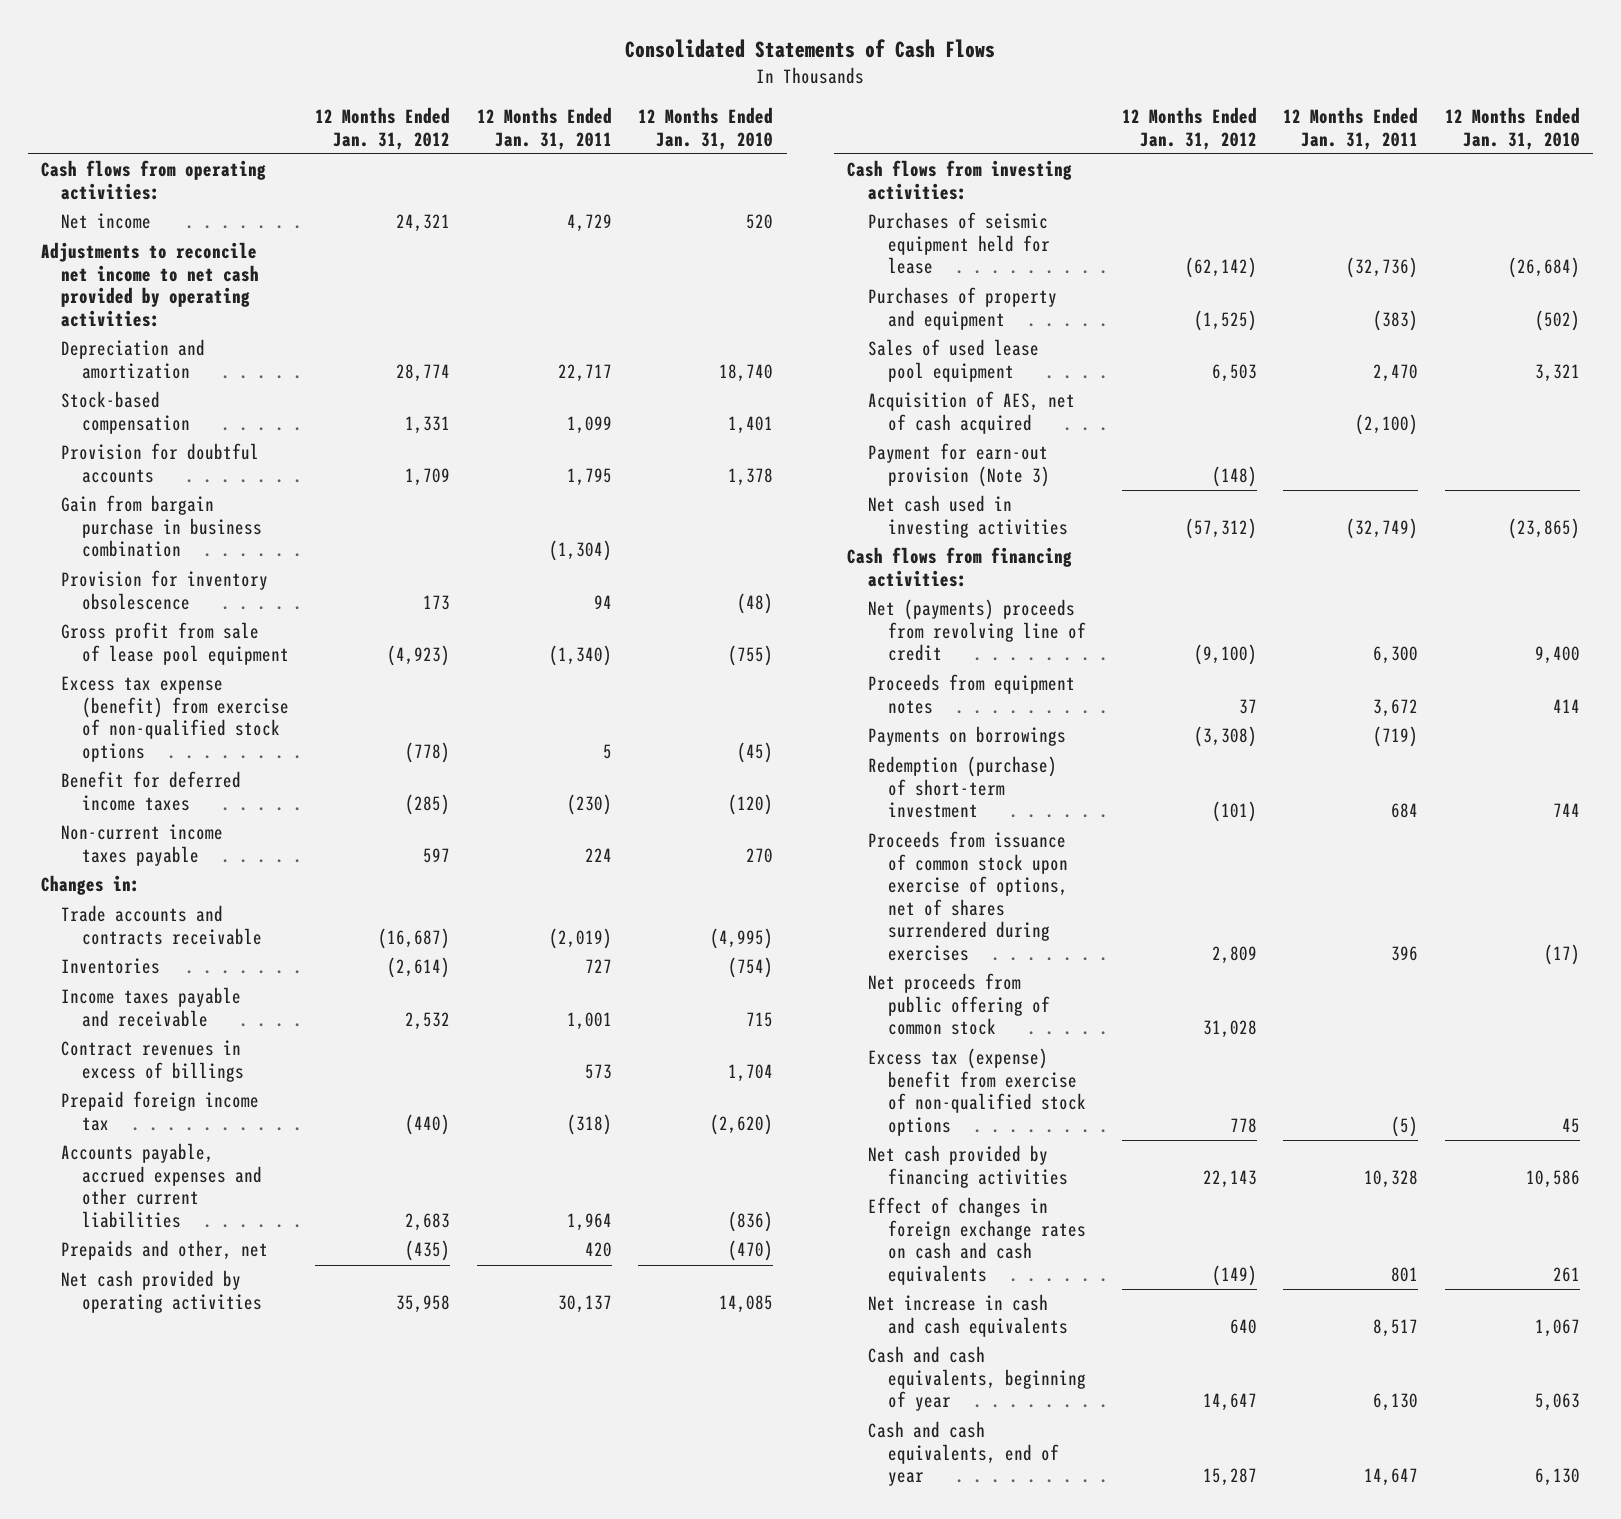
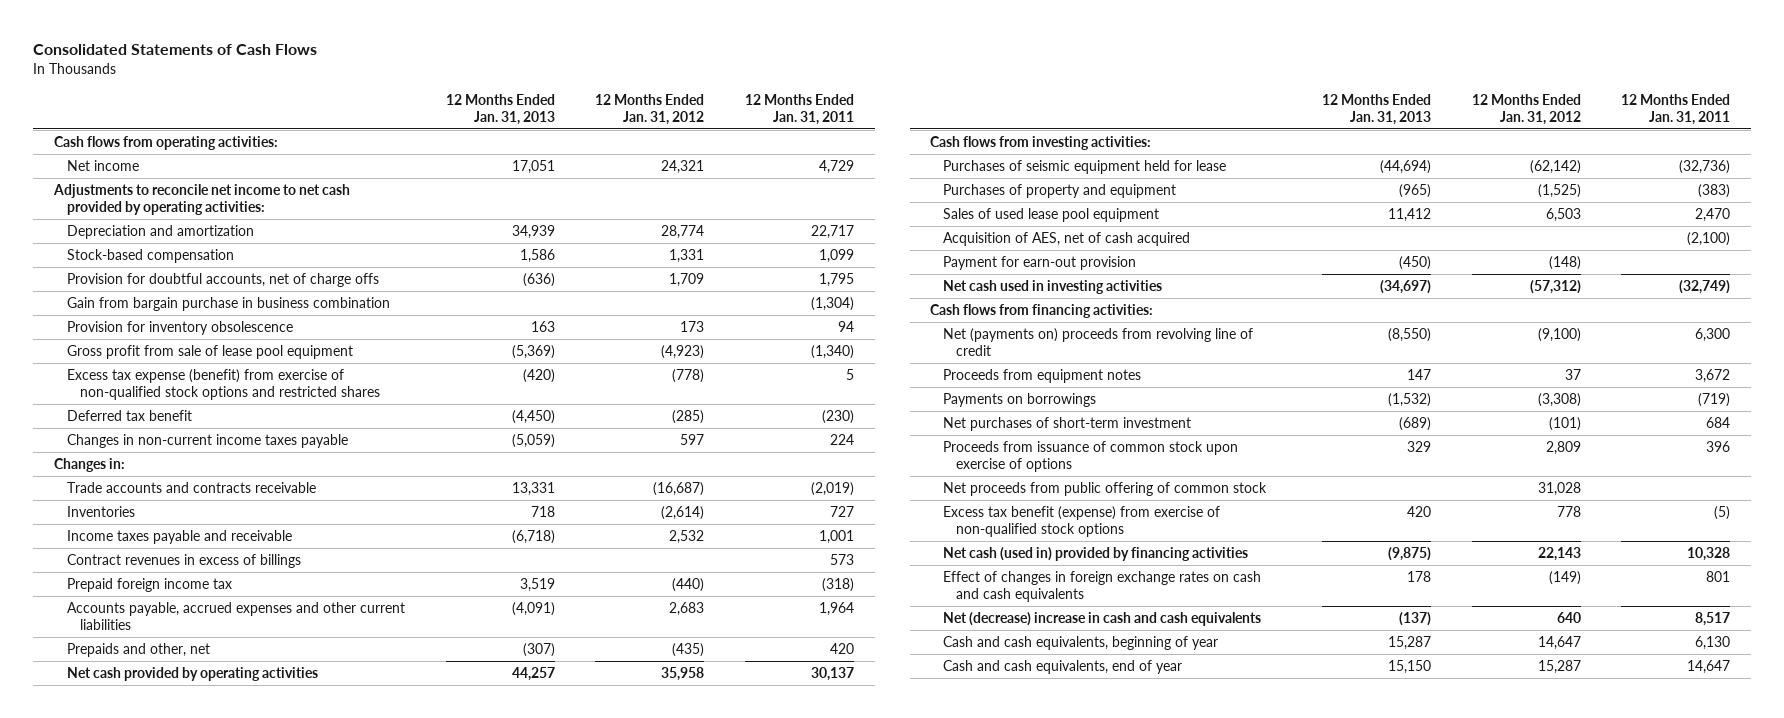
- | 12 Months Ended Jan. 31, 2012 | 12 Months Ended Jan. 31, 2011 | 12 Months Ended Jan. 31, 2010
+ | 12 Months Ended Jan. 31, 2013 | 12 Months Ended Jan. 31, 2012 | 12 Months Ended Jan. 31, 2011
- Provision for doubtful accounts | 1,709 | 1,795 | 1,378
+ Provision for doubtful accounts, net of charge offs | (636) | 1,709 | 1,795
- Excess tax expense (benefit) from exercise of non-qualified stock options | (778) | 5 | (45)
- Benefit for deferred income taxes | (285) | (230) | (120)
- Non-current income taxes payable | 597 | 224 | 270
+ Excess tax expense (benefit) from exercise of non-qualified stock options and restricted shares | (420) | (778) | 5
+ Deferred tax benefit | (4,450) | (285) | (230)
+ Changes in non-current income taxes payable | (5,059) | 597 | 224
- Payment for earn-out provision (Note 3) | (148) | |
+ Payment for earn-out provision | (450) | (148) |
- Net (payments) proceeds from revolving line of credit | (9,100) | 6,300 | 9,400
+ Net (payments on) proceeds from revolving line of credit | (8,550) | (9,100) | 6,300
- Redemption (purchase) of short-term investment | (101) | 684 | 744
- Proceeds from issuance of common stock upon exercise of options, net of shares surrendered during exercises | 2,809 | 396 | (17)
+ Net purchases of short-term investment | (689) | (101) | 684
+ Proceeds from issuance of common stock upon exercise of options | 329 | 2,809 | 396
- Excess tax (expense) benefit from exercise of non-qualified stock options | 778 | (5) | 45
- Net cash provided by financing activities | 22,143 | 10,328 | 10,586
+ Excess tax benefit (expense) from exercise of non-qualified stock options | 420 | 778 | (5)
+ Net cash (used in) provided by financing activities | (9,875) | 22,143 | 10,328
- Net increase in cash and cash equivalents | 640 | 8,517 | 1,067
+ Net (decrease) increase in cash and cash equivalents | (137) | 640 | 8,517

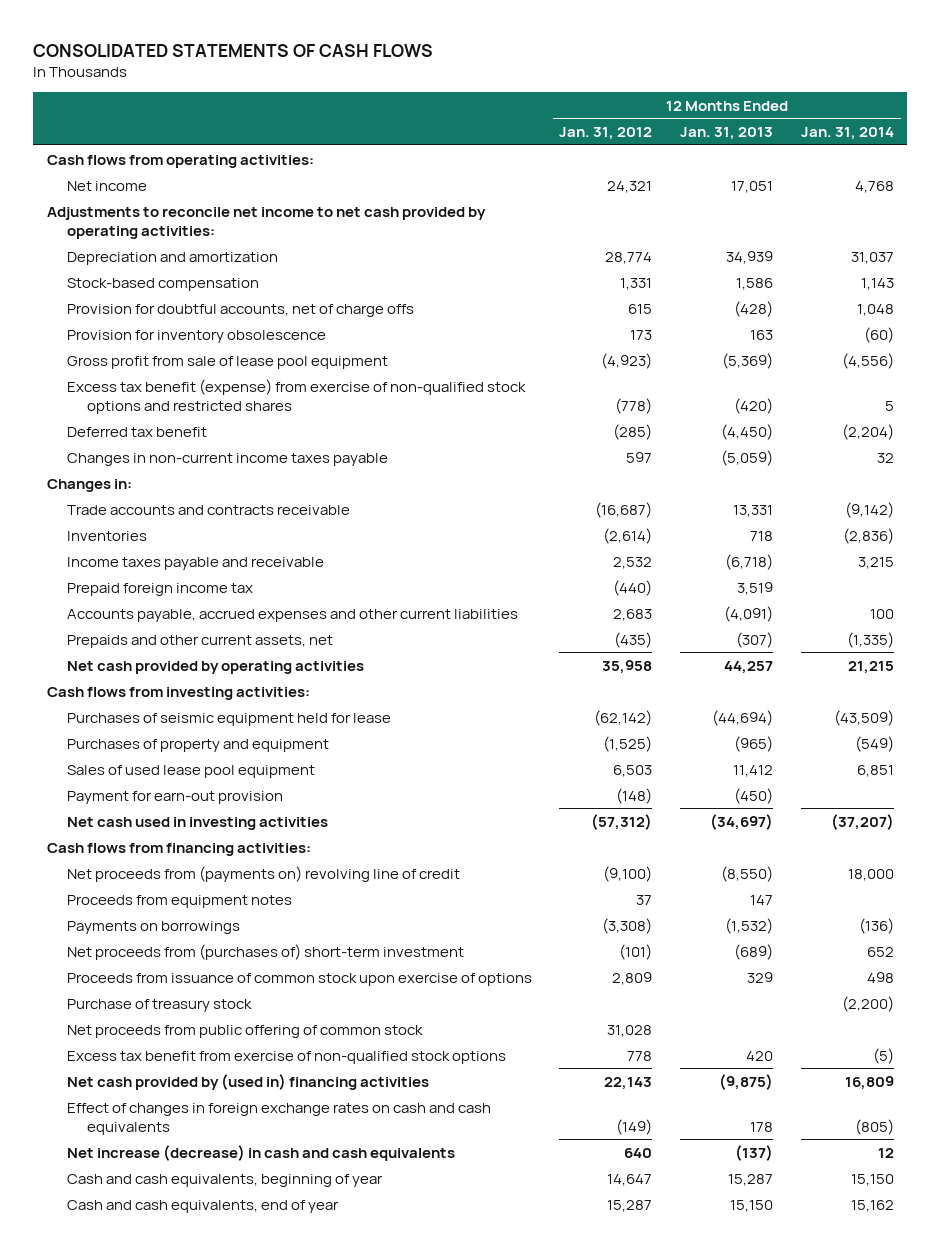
- Consolidated Statements of Cash Flows
+ CONSOLIDATED STATEMENTS OF CASH FLOWS
- | 12 Months Ended Jan. 31, 2013 | 12 Months Ended Jan. 31, 2012 | 12 Months Ended Jan. 31, 2011
+ | 12 Months Ended Jan. 31, 2012 | 12 Months Ended Jan. 31, 2013 | 12 Months Ended Jan. 31, 2014
- Provision for doubtful accounts, net of charge offs | (636) | 1,709 | 1,795
- Gain from bargain purchase in business combination | | | (1,304)
+ Provision for doubtful accounts, net of charge offs | 615 | (428) | 1,048
- Excess tax expense (benefit) from exercise of non-qualified stock options and restricted shares | (420) | (778) | 5
+ Excess tax benefit (expense) from exercise of non-qualified stock options and restricted shares | (778) | (420) | 5
- Contract revenues in excess of billings | | | 573
- Prepaids and other, net | (307) | (435) | 420
+ Prepaids and other current assets, net | (435) | (307) | (1,335)
- Acquisition of AES, net of cash acquired | | | (2,100)
- Net (payments on) proceeds from revolving line of credit | (8,550) | (9,100) | 6,300
+ Net proceeds from (payments on) revolving line of credit | (9,100) | (8,550) | 18,000
- Net purchases of short-term investment | (689) | (101) | 684
+ Net proceeds from (purchases of) short-term investment | (101) | (689) | 652
+ Purchase of treasury stock | | | (2,200)
- Excess tax benefit (expense) from exercise of non-qualified stock options | 420 | 778 | (5)
- Net cash (used in) provided by financing activities | (9,875) | 22,143 | 10,328
+ Excess tax benefit from exercise of non-qualified stock options | 778 | 420 | (5)
+ Net cash provided by (used in) financing activities | 22,143 | (9,875) | 16,809
- Net (decrease) increase in cash and cash equivalents | (137) | 640 | 8,517
+ Net increase (decrease) in cash and cash equivalents | 640 | (137) | 12

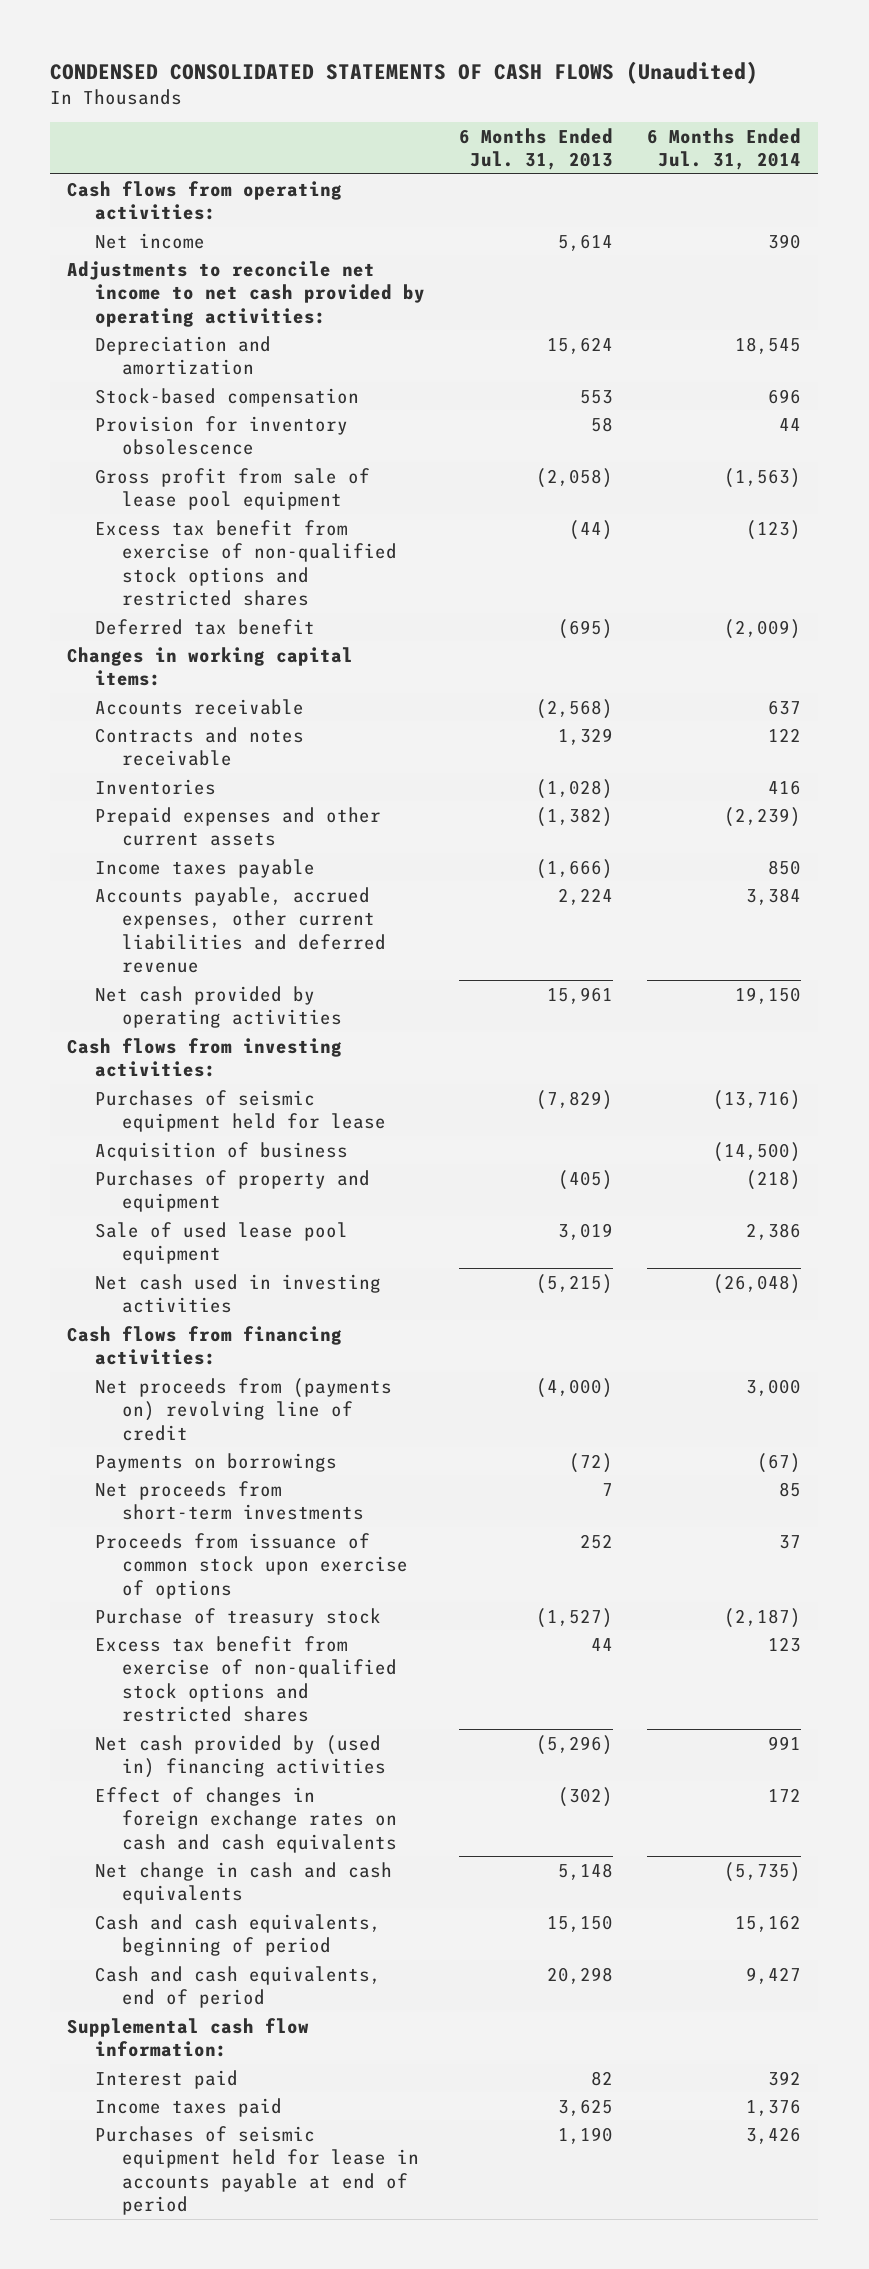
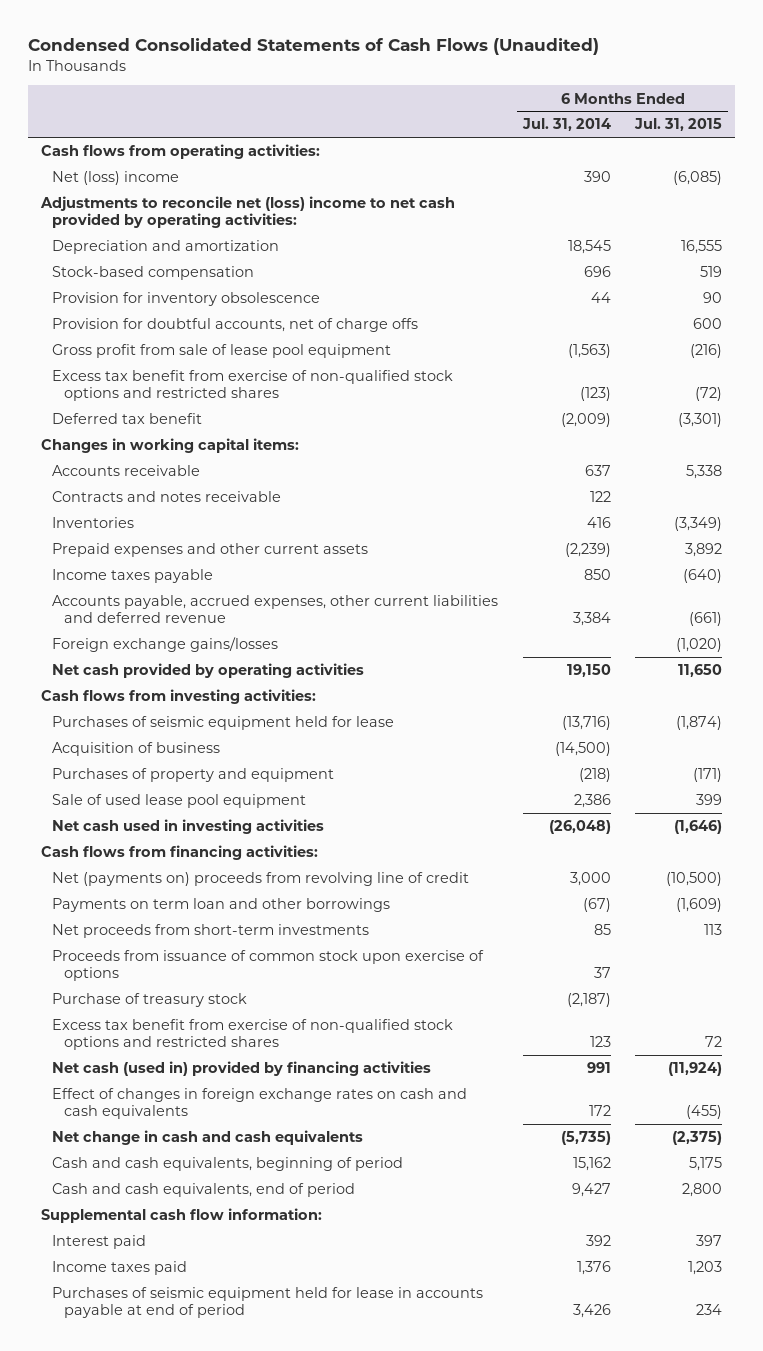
- CONDENSED CONSOLIDATED STATEMENTS OF CASH FLOWS (Unaudited)
+ Condensed Consolidated Statements of Cash Flows (Unaudited)
- | 6 Months Ended Jul. 31, 2013 | 6 Months Ended Jul. 31, 2014
+ | 6 Months Ended Jul. 31, 2014 | 6 Months Ended Jul. 31, 2015
- Net income | 5,614 | 390
- Adjustments to reconcile net income to net cash provided by operating activities:
+ Net (loss) income | 390 | (6,085)
+ Adjustments to reconcile net (loss) income to net cash provided by operating activities:
+ Provision for doubtful accounts, net of charge offs | | 600
+ Foreign exchange gains/losses | | (1,020)
- Net proceeds from (payments on) revolving line of credit | (4,000) | 3,000
- Payments on borrowings | (72) | (67)
+ Net (payments on) proceeds from revolving line of credit | 3,000 | (10,500)
+ Payments on term loan and other borrowings | (67) | (1,609)
- Net cash provided by (used in) financing activities | (5,296) | 991
+ Net cash (used in) provided by financing activities | 991 | (11,924)

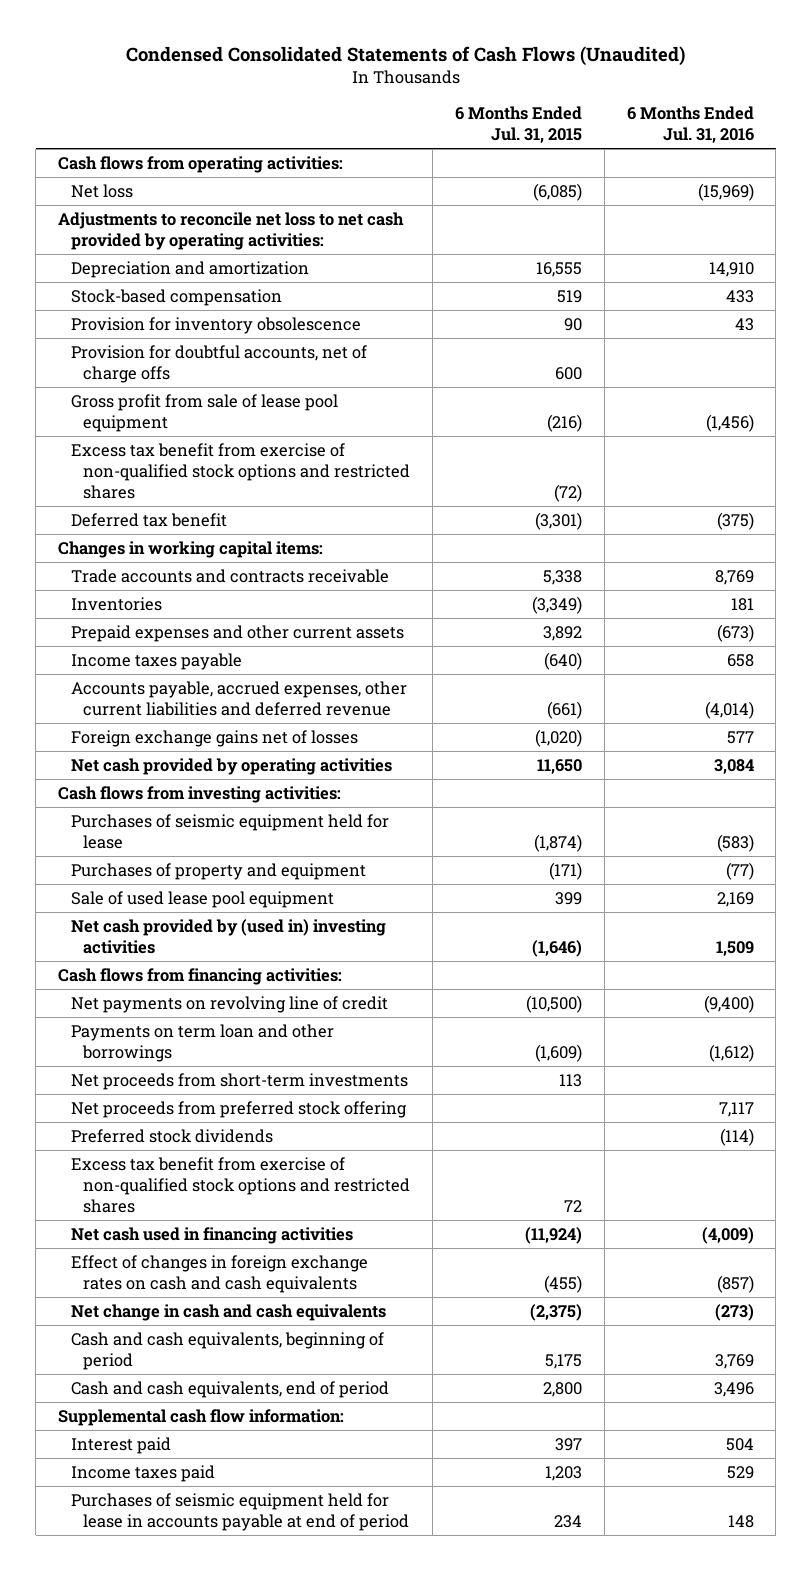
- | 6 Months Ended Jul. 31, 2014 | 6 Months Ended Jul. 31, 2015
+ | 6 Months Ended Jul. 31, 2015 | 6 Months Ended Jul. 31, 2016
- Net (loss) income | 390 | (6,085)
- Adjustments to reconcile net (loss) income to net cash provided by operating activities:
+ Net loss | (6,085) | (15,969)
+ Adjustments to reconcile net loss to net cash provided by operating activities:
- Accounts receivable | 637 | 5,338
- Contracts and notes receivable | 122 |
+ Trade accounts and contracts receivable | 5,338 | 8,769
- Foreign exchange gains/losses | | (1,020)
+ Foreign exchange gains net of losses | (1,020) | 577
- Acquisition of business | (14,500) |
- Net cash used in investing activities | (26,048) | (1,646)
+ Net cash provided by (used in) investing activities | (1,646) | 1,509
- Net (payments on) proceeds from revolving line of credit | 3,000 | (10,500)
+ Net payments on revolving line of credit | (10,500) | (9,400)
- Proceeds from issuance of common stock upon exercise of options | 37 |
- Purchase of treasury stock | (2,187) |
+ Net proceeds from preferred stock offering | | 7,117
+ Preferred stock dividends | | (114)
- Net cash (used in) provided by financing activities | 991 | (11,924)
+ Net cash used in financing activities | (11,924) | (4,009)

